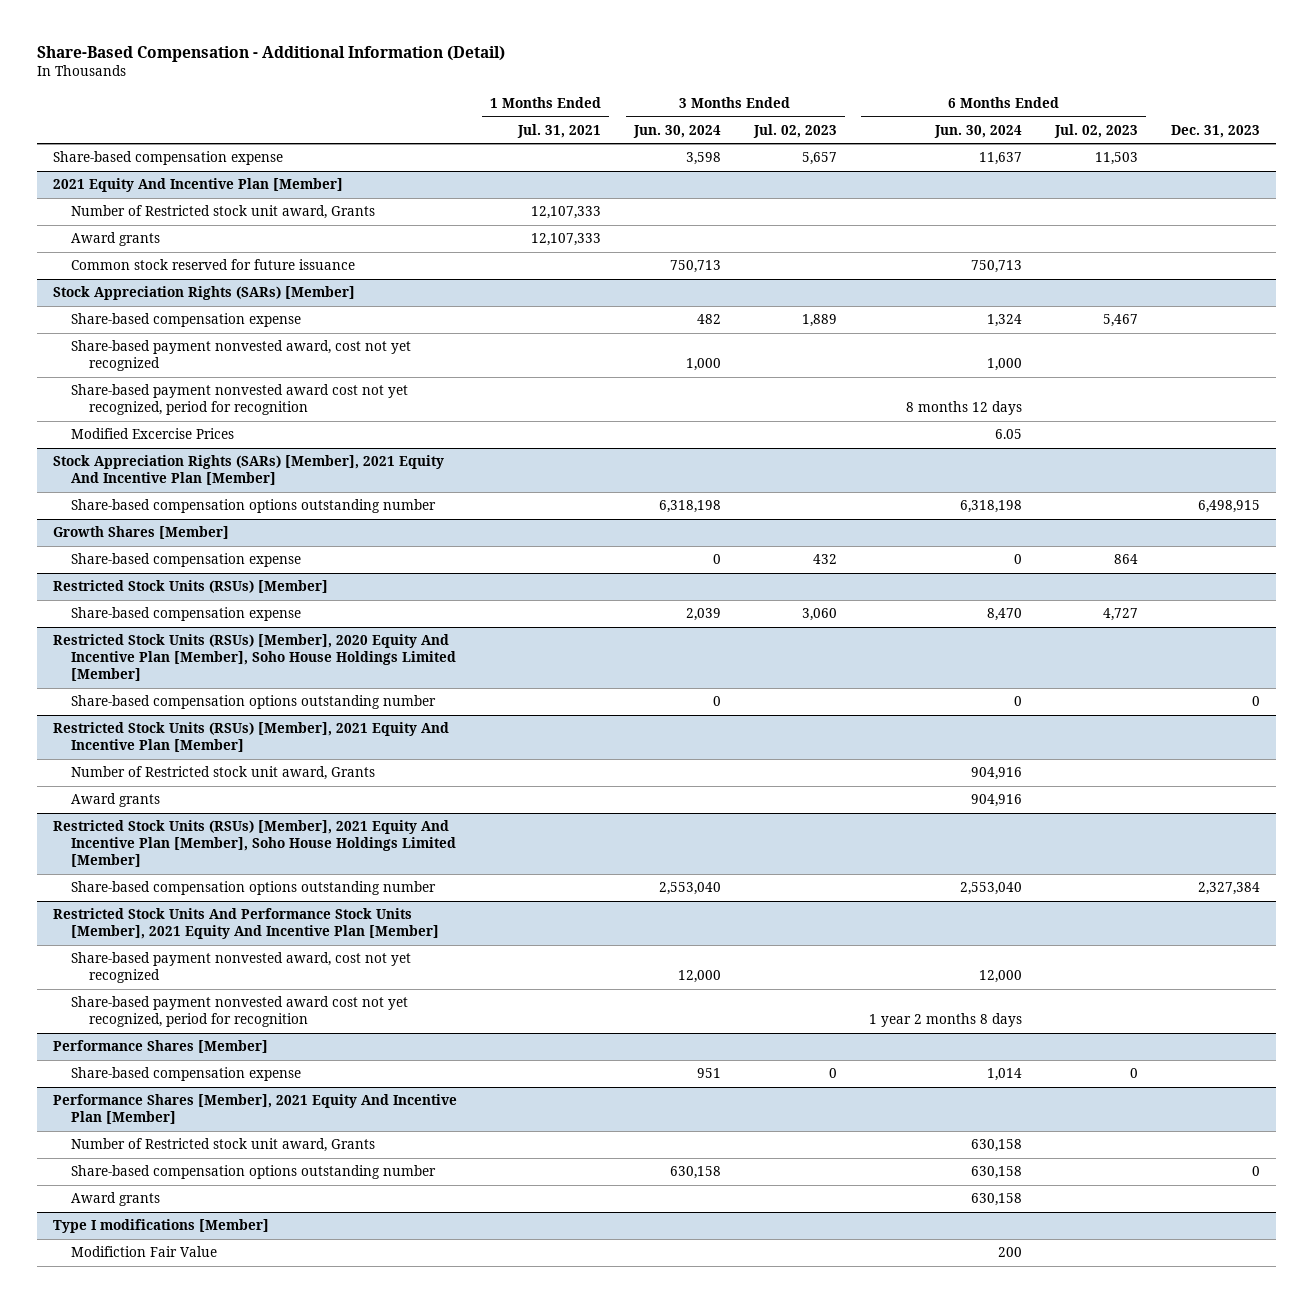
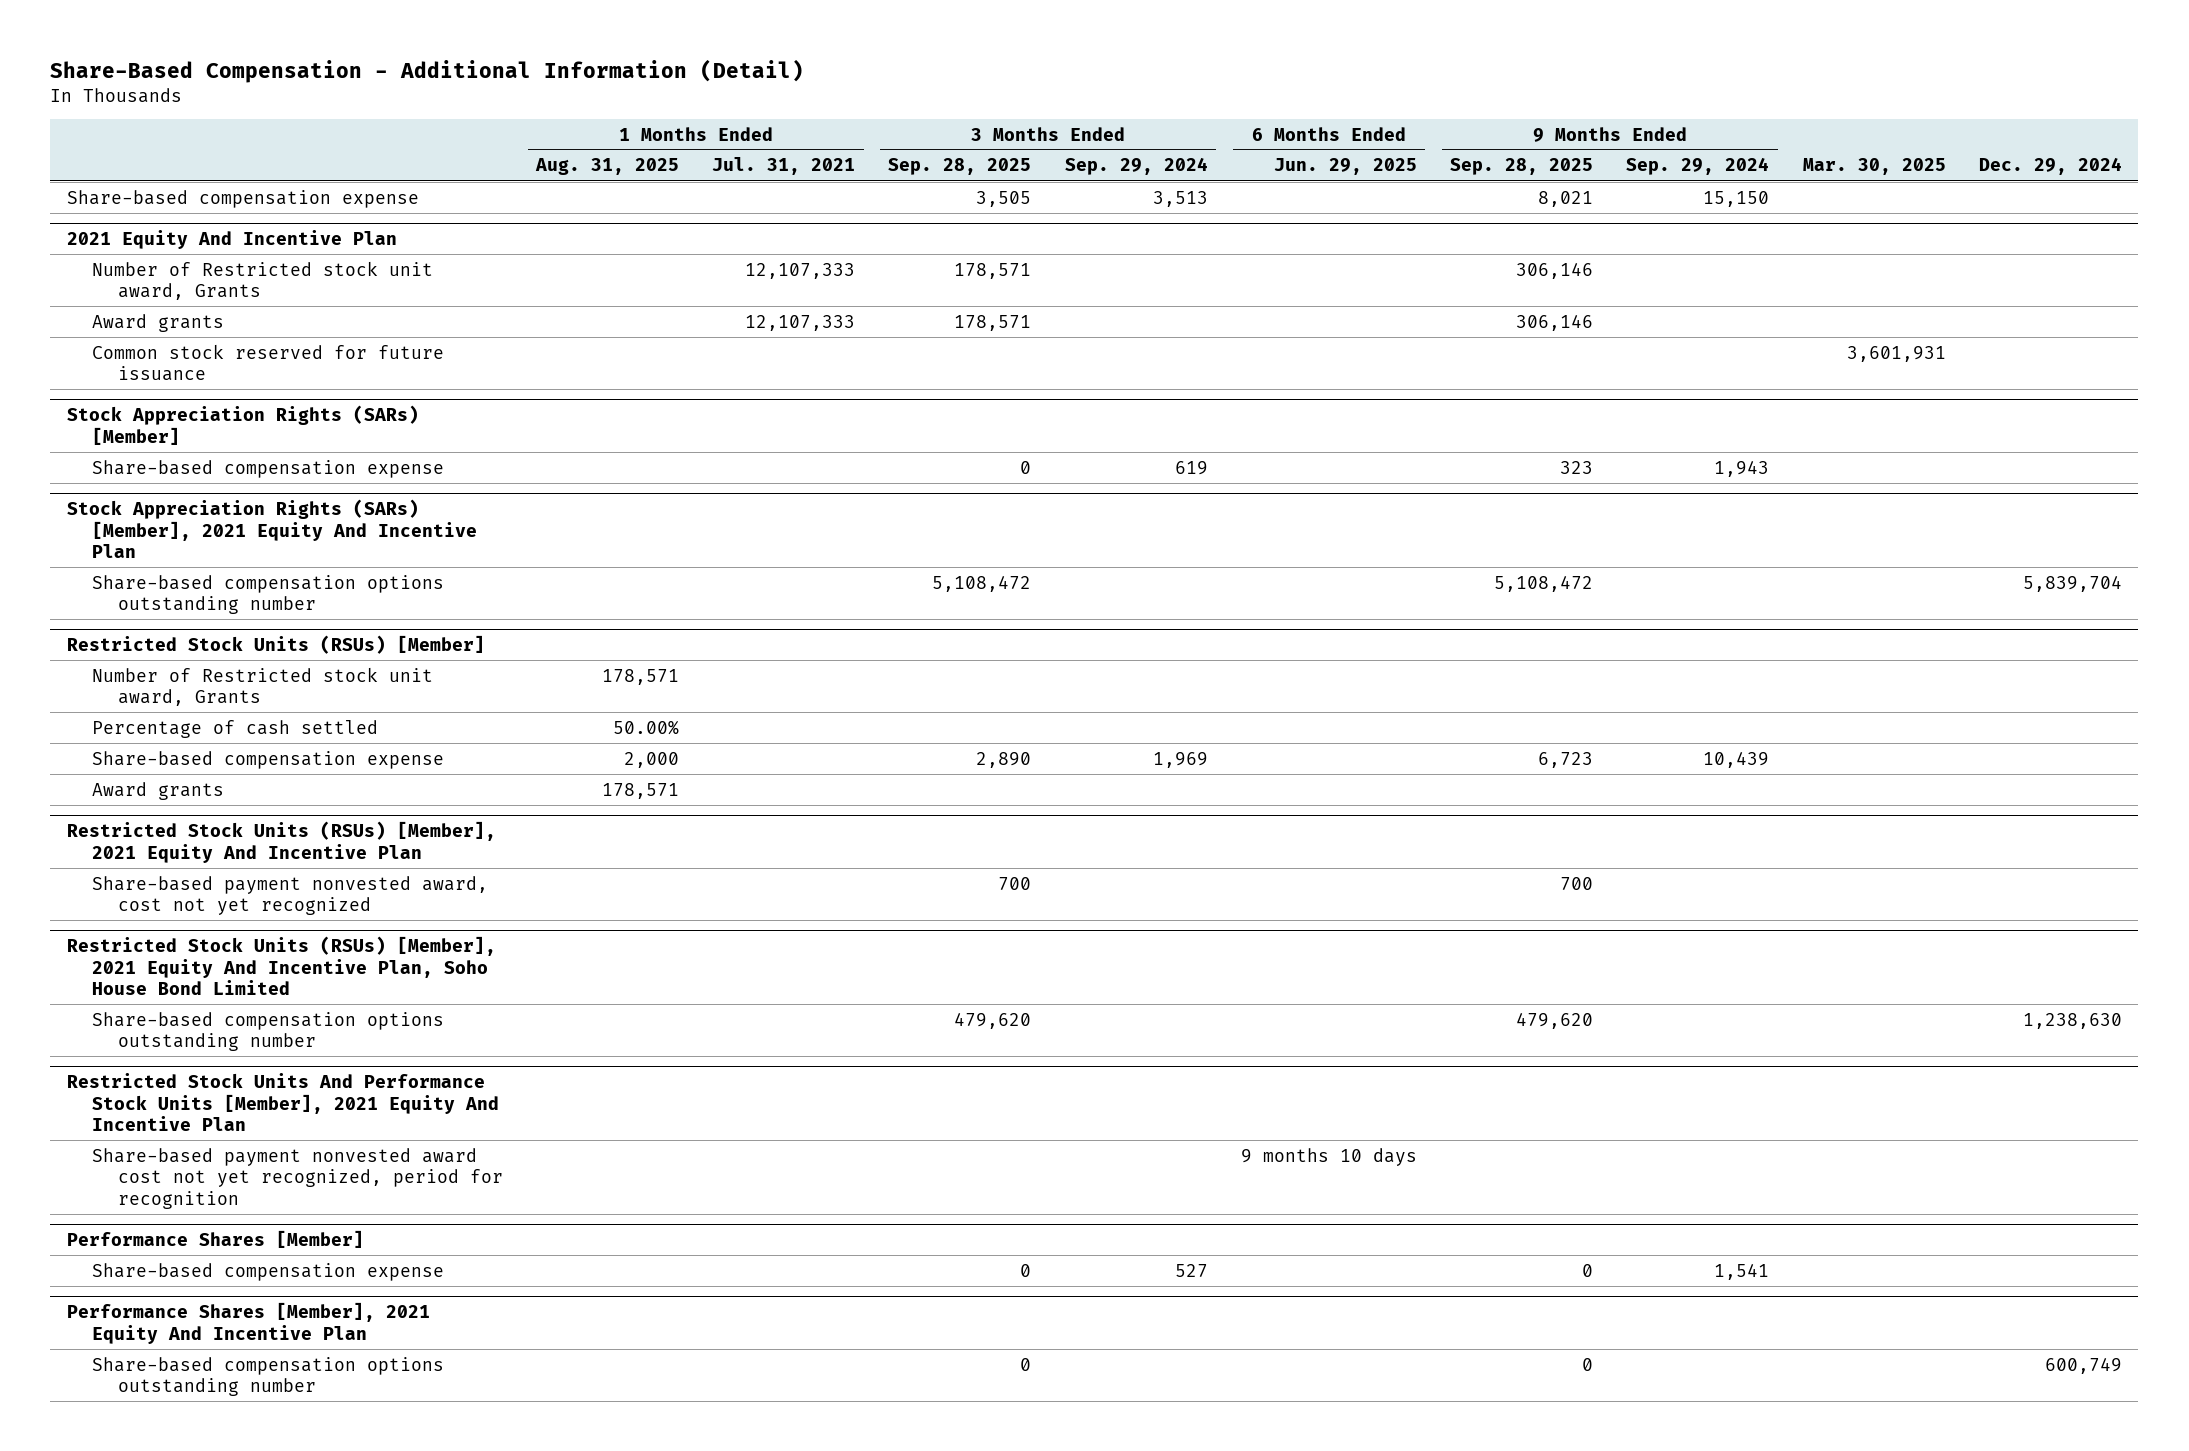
- | 1 Months Ended Jul. 31, 2021 | 3 Months Ended Jun. 30, 2024 | 3 Months Ended Jul. 02, 2023 | 6 Months Ended Jun. 30, 2024 | 6 Months Ended Jul. 02, 2023 | Dec. 31, 2023
+ | 1 Months Ended Aug. 31, 2025 | 1 Months Ended Jul. 31, 2021 | 3 Months Ended Sep. 28, 2025 | 3 Months Ended Sep. 29, 2024 | 6 Months Ended Jun. 29, 2025 | 9 Months Ended Sep. 28, 2025 | 9 Months Ended Sep. 29, 2024 | Mar. 30, 2025 | Dec. 29, 2024
- 2021 Equity And Incentive Plan [Member]
+ 2021 Equity And Incentive Plan
@ Stock Appreciation Rights (SARs) [Member]
- Share-based payment nonvested award, cost not yet recognized | | 1,000 | | 1,000 | |
- Share-based payment nonvested award cost not yet recognized, period for recognition | | | | 8 months 12 days | |
- Modified Excercise Prices | | | | 6.05 | |
- Stock Appreciation Rights (SARs) [Member], 2021 Equity And Incentive Plan [Member]
+ Stock Appreciation Rights (SARs) [Member], 2021 Equity And Incentive Plan
- Growth Shares [Member]
- Share-based compensation expense | | 0 | 432 | 0 | 864 |
@ Restricted Stock Units (RSUs) [Member]
+ Number of Restricted stock unit award, Grants | 178,571 | | | | | | | |
+ Percentage of cash settled | 50.00% | | | | | | | |
- Restricted Stock Units (RSUs) [Member], 2020 Equity And Incentive Plan [Member], Soho House Holdings Limited [Member]
- Share-based compensation options outstanding number | | 0 | | 0 | | 0
- Restricted Stock Units (RSUs) [Member], 2021 Equity And Incentive Plan [Member]
- Number of Restricted stock unit award, Grants | | | | 904,916 | |
- Award grants | | | | 904,916 | |
- Restricted Stock Units (RSUs) [Member], 2021 Equity And Incentive Plan [Member], Soho House Holdings Limited [Member]
@ Restricted Stock Units (RSUs) [Member]
+ Award grants | 178,571 | | | | | | | |
+ Restricted Stock Units (RSUs) [Member], 2021 Equity And Incentive Plan
+ Share-based payment nonvested award, cost not yet recognized | | | 700 | | | 700 | | |
+ Restricted Stock Units (RSUs) [Member], 2021 Equity And Incentive Plan, Soho House Bond Limited
- Restricted Stock Units And Performance Stock Units [Member], 2021 Equity And Incentive Plan [Member]
- Share-based payment nonvested award, cost not yet recognized | | 12,000 | | 12,000 | |
+ Restricted Stock Units And Performance Stock Units [Member], 2021 Equity And Incentive Plan
- Performance Shares [Member], 2021 Equity And Incentive Plan [Member]
- Number of Restricted stock unit award, Grants | | | | 630,158 | |
+ Performance Shares [Member], 2021 Equity And Incentive Plan
- Award grants | | | | 630,158 | |
- Type I modifications [Member]
- Modifiction Fair Value | | | | 200 | |

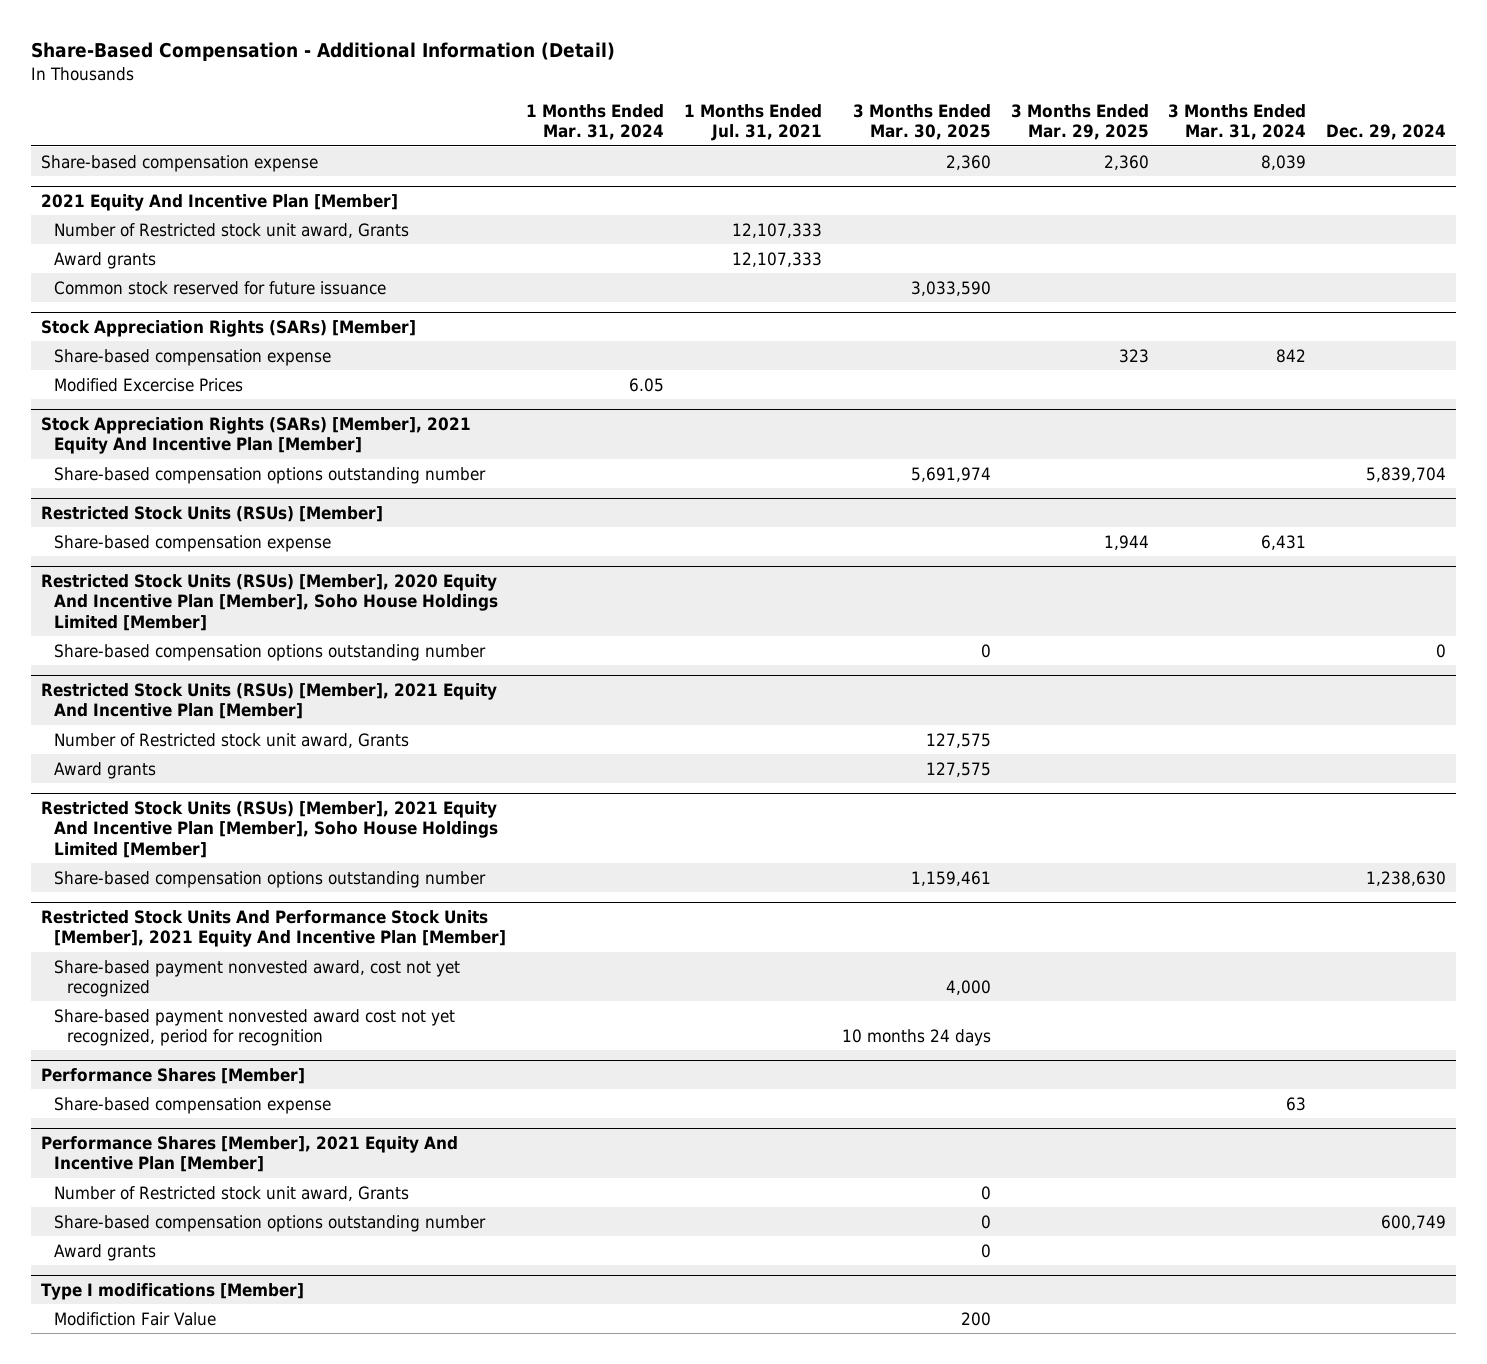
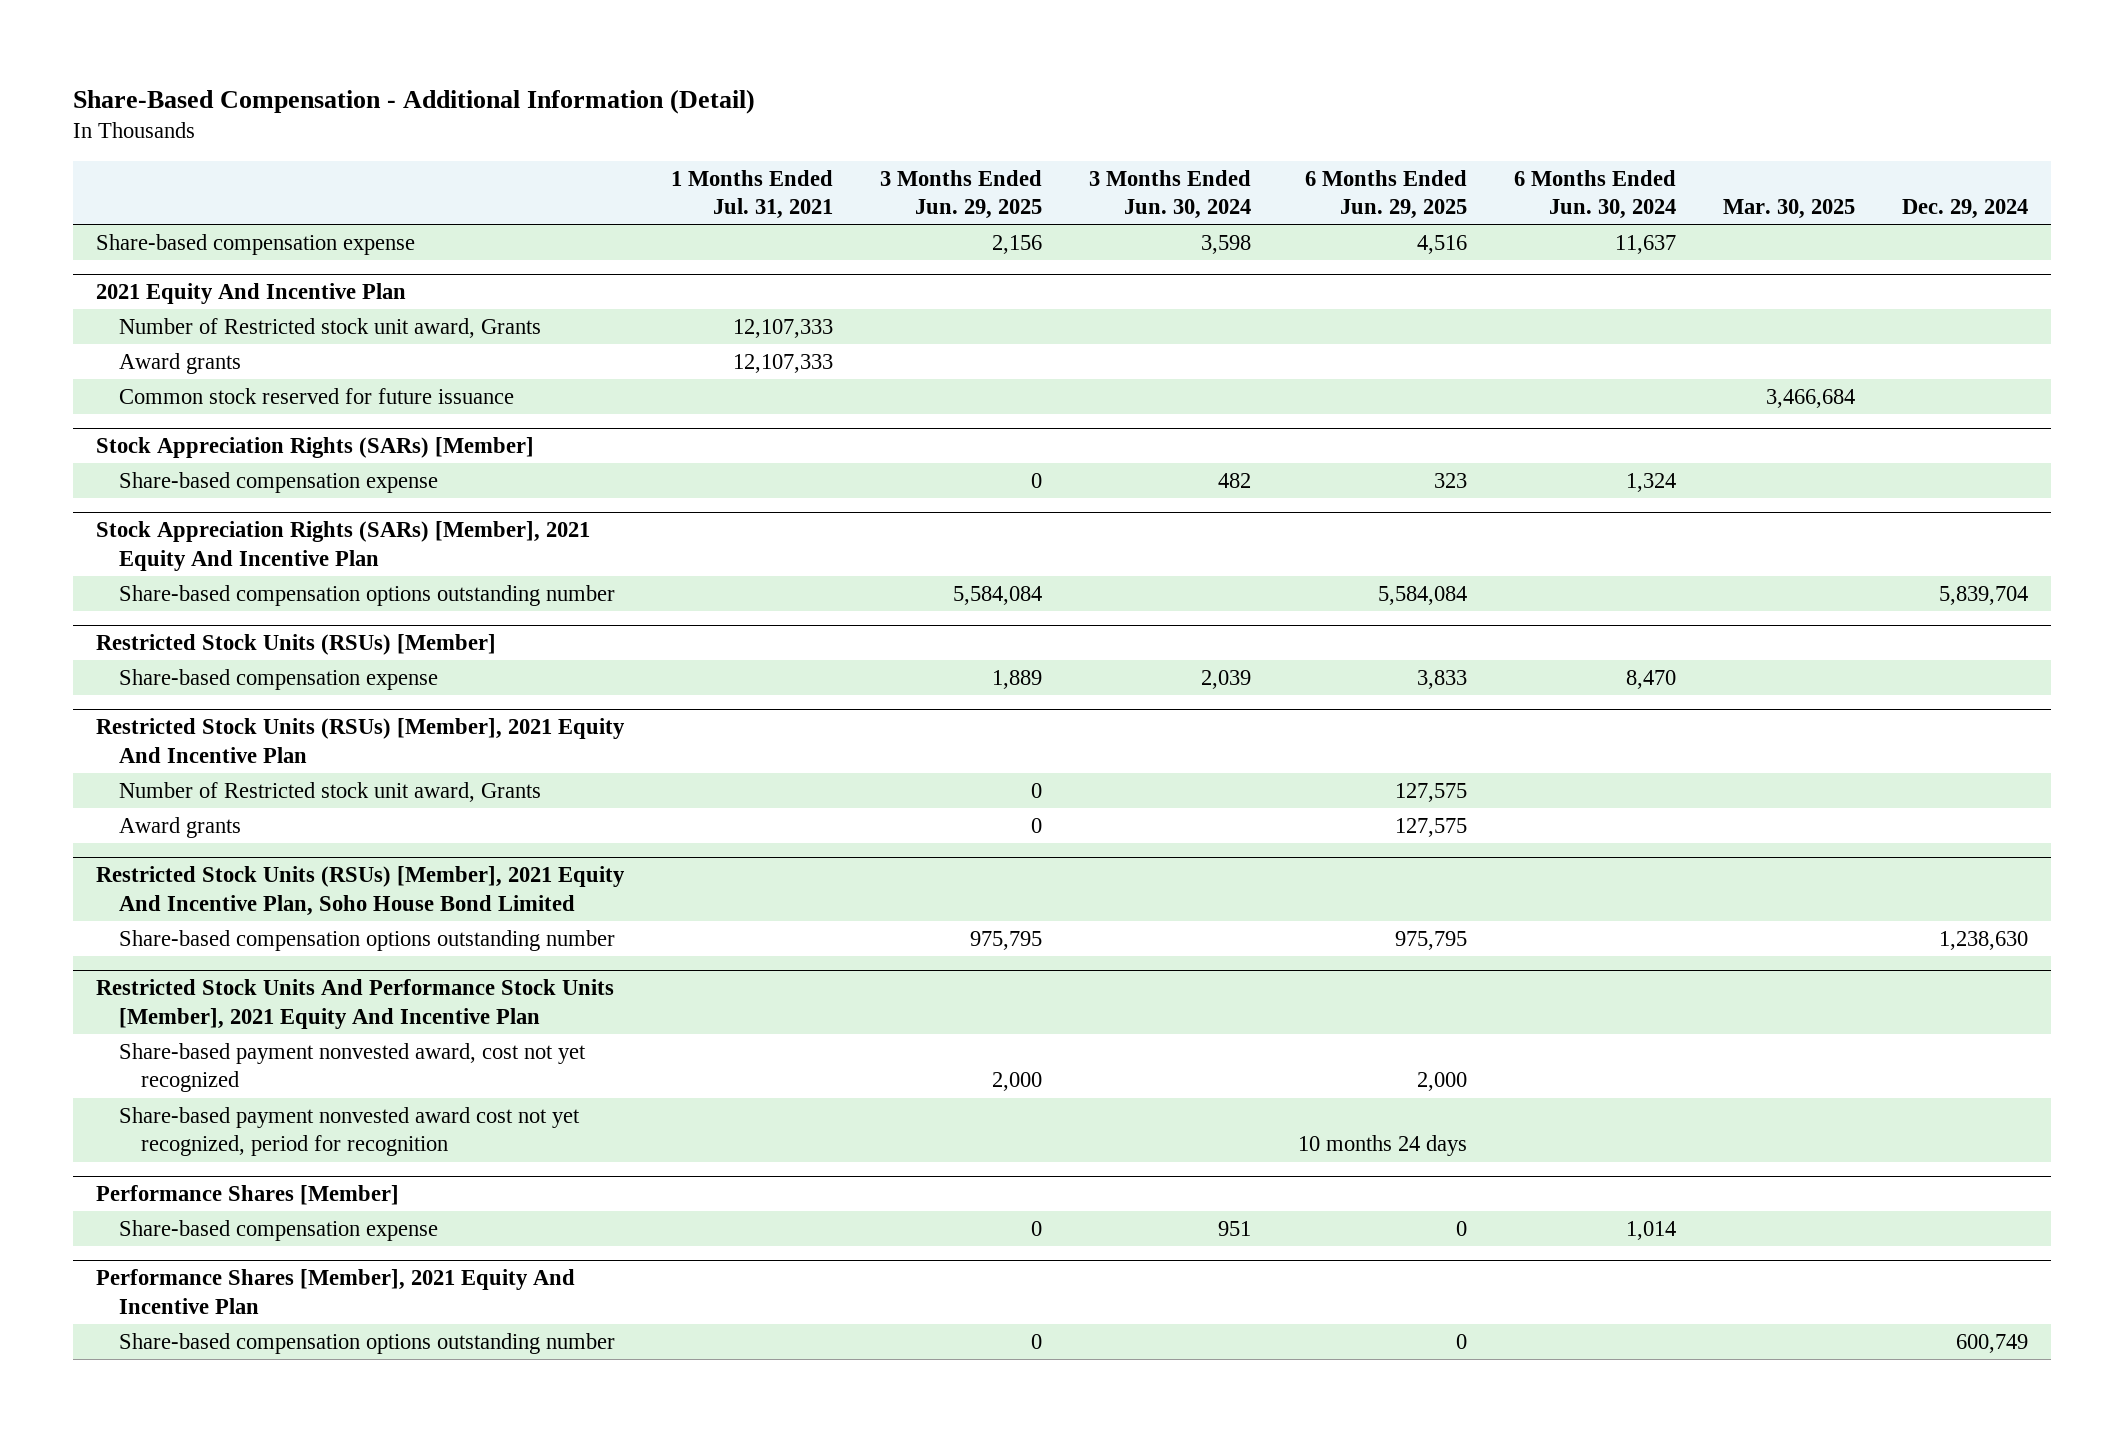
- | 1 Months Ended Mar. 31, 2024 | 1 Months Ended Jul. 31, 2021 | 3 Months Ended Mar. 30, 2025 | 3 Months Ended Mar. 29, 2025 | 3 Months Ended Mar. 31, 2024 | Dec. 29, 2024
+ | 1 Months Ended Jul. 31, 2021 | 3 Months Ended Jun. 29, 2025 | 3 Months Ended Jun. 30, 2024 | 6 Months Ended Jun. 29, 2025 | 6 Months Ended Jun. 30, 2024 | Mar. 30, 2025 | Dec. 29, 2024
- 2021 Equity And Incentive Plan [Member]
+ 2021 Equity And Incentive Plan
@ Stock Appreciation Rights (SARs) [Member]
- Modified Excercise Prices | 6.05 | | | | |
- Stock Appreciation Rights (SARs) [Member], 2021 Equity And Incentive Plan [Member]
+ Stock Appreciation Rights (SARs) [Member], 2021 Equity And Incentive Plan
- Restricted Stock Units (RSUs) [Member], 2020 Equity And Incentive Plan [Member], Soho House Holdings Limited [Member]
- Share-based compensation options outstanding number | | | 0 | | | 0
- Restricted Stock Units (RSUs) [Member], 2021 Equity And Incentive Plan [Member]
+ Restricted Stock Units (RSUs) [Member], 2021 Equity And Incentive Plan
- Restricted Stock Units (RSUs) [Member], 2021 Equity And Incentive Plan [Member], Soho House Holdings Limited [Member]
+ Restricted Stock Units (RSUs) [Member], 2021 Equity And Incentive Plan, Soho House Bond Limited
- Restricted Stock Units And Performance Stock Units [Member], 2021 Equity And Incentive Plan [Member]
+ Restricted Stock Units And Performance Stock Units [Member], 2021 Equity And Incentive Plan
- Performance Shares [Member], 2021 Equity And Incentive Plan [Member]
- Number of Restricted stock unit award, Grants | | | 0 | | |
+ Performance Shares [Member], 2021 Equity And Incentive Plan
- Award grants | | | 0 | | |
- Type I modifications [Member]
- Modifiction Fair Value | | | 200 | | |

